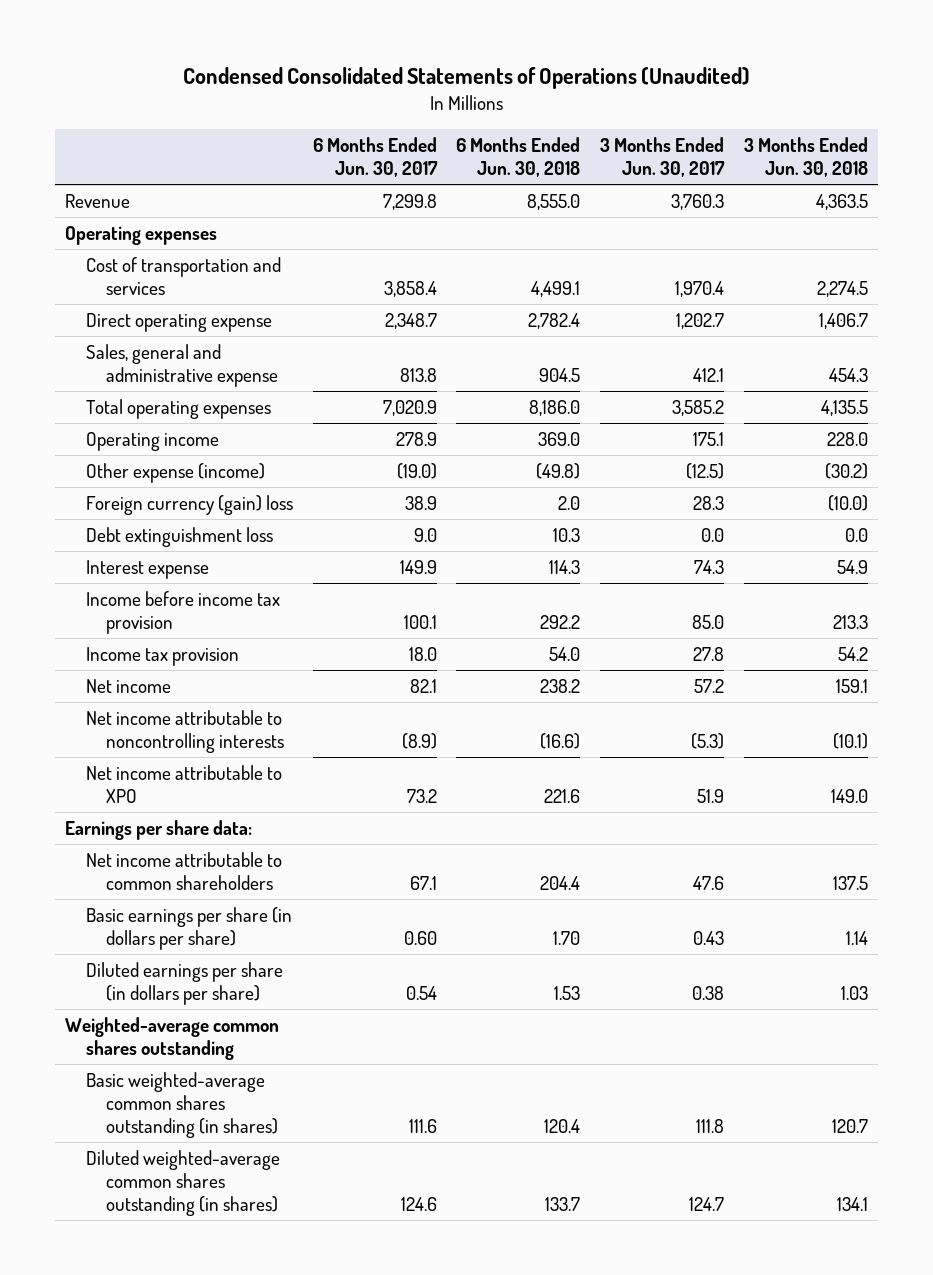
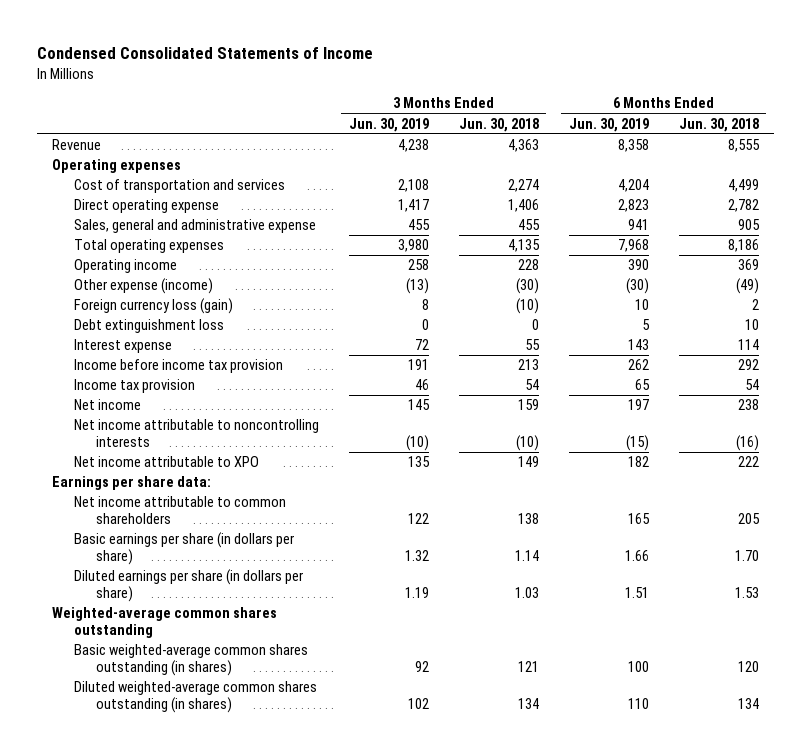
- Condensed Consolidated Statements of Operations (Unaudited)
+ Condensed Consolidated Statements of Income
- | 6 Months Ended Jun. 30, 2017 | 6 Months Ended Jun. 30, 2018 | 3 Months Ended Jun. 30, 2017 | 3 Months Ended Jun. 30, 2018
+ | 3 Months Ended Jun. 30, 2019 | 3 Months Ended Jun. 30, 2018 | 6 Months Ended Jun. 30, 2019 | 6 Months Ended Jun. 30, 2018
- Revenue | 7,299.8 | 8,555.0 | 3,760.3 | 4,363.5
+ Revenue | 4,238 | 4,363 | 8,358 | 8,555
- Cost of transportation and services | 3,858.4 | 4,499.1 | 1,970.4 | 2,274.5
- Direct operating expense | 2,348.7 | 2,782.4 | 1,202.7 | 1,406.7
- Sales, general and administrative expense | 813.8 | 904.5 | 412.1 | 454.3
- Total operating expenses | 7,020.9 | 8,186.0 | 3,585.2 | 4,135.5
- Operating income | 278.9 | 369.0 | 175.1 | 228.0
- Other expense (income) | (19.0) | (49.8) | (12.5) | (30.2)
- Foreign currency (gain) loss | 38.9 | 2.0 | 28.3 | (10.0)
- Debt extinguishment loss | 9.0 | 10.3 | 0.0 | 0.0
- Interest expense | 149.9 | 114.3 | 74.3 | 54.9
- Income before income tax provision | 100.1 | 292.2 | 85.0 | 213.3
- Income tax provision | 18.0 | 54.0 | 27.8 | 54.2
- Net income | 82.1 | 238.2 | 57.2 | 159.1
- Net income attributable to noncontrolling interests | (8.9) | (16.6) | (5.3) | (10.1)
- Net income attributable to XPO | 73.2 | 221.6 | 51.9 | 149.0
+ Cost of transportation and services | 2,108 | 2,274 | 4,204 | 4,499
+ Direct operating expense | 1,417 | 1,406 | 2,823 | 2,782
+ Sales, general and administrative expense | 455 | 455 | 941 | 905
+ Total operating expenses | 3,980 | 4,135 | 7,968 | 8,186
+ Operating income | 258 | 228 | 390 | 369
+ Other expense (income) | (13) | (30) | (30) | (49)
+ Foreign currency loss (gain) | 8 | (10) | 10 | 2
+ Debt extinguishment loss | 0 | 0 | 5 | 10
+ Interest expense | 72 | 55 | 143 | 114
+ Income before income tax provision | 191 | 213 | 262 | 292
+ Income tax provision | 46 | 54 | 65 | 54
+ Net income | 145 | 159 | 197 | 238
+ Net income attributable to noncontrolling interests | (10) | (10) | (15) | (16)
+ Net income attributable to XPO | 135 | 149 | 182 | 222
- Net income attributable to common shareholders | 67.1 | 204.4 | 47.6 | 137.5
+ Net income attributable to common shareholders | 122 | 138 | 165 | 205
- Basic weighted-average common shares outstanding (in shares) | 111.6 | 120.4 | 111.8 | 120.7
- Diluted weighted-average common shares outstanding (in shares) | 124.6 | 133.7 | 124.7 | 134.1
+ Basic weighted-average common shares outstanding (in shares) | 92 | 121 | 100 | 120
+ Diluted weighted-average common shares outstanding (in shares) | 102 | 134 | 110 | 134

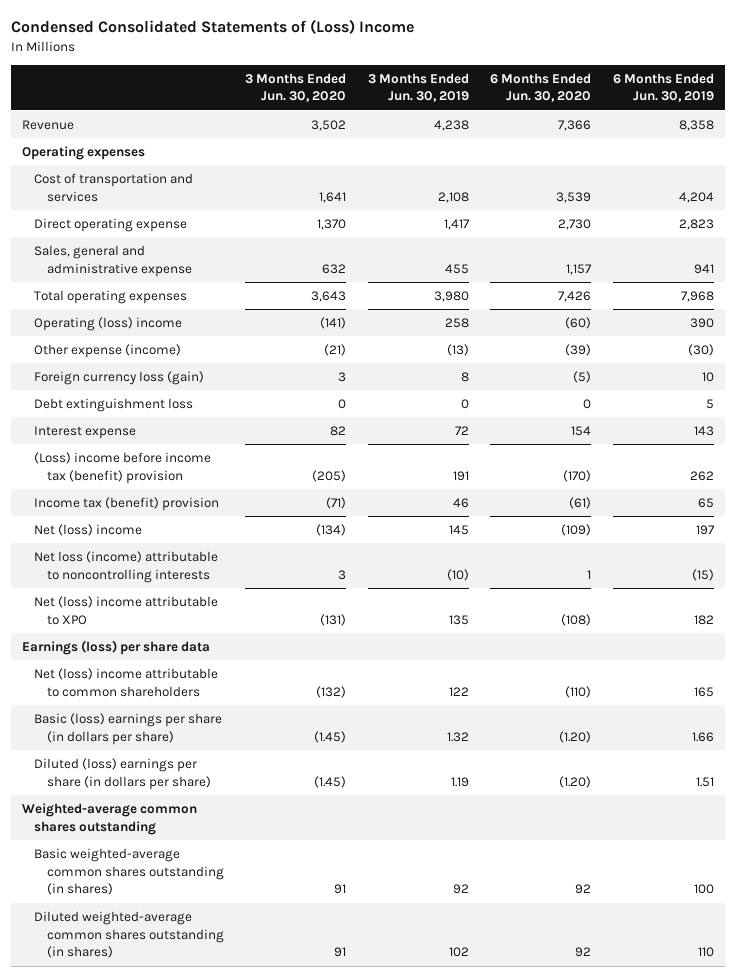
- Condensed Consolidated Statements of Income
+ Condensed Consolidated Statements of (Loss) Income
- | 3 Months Ended Jun. 30, 2019 | 3 Months Ended Jun. 30, 2018 | 6 Months Ended Jun. 30, 2019 | 6 Months Ended Jun. 30, 2018
+ | 3 Months Ended Jun. 30, 2020 | 3 Months Ended Jun. 30, 2019 | 6 Months Ended Jun. 30, 2020 | 6 Months Ended Jun. 30, 2019
- Operating income | 258 | 228 | 390 | 369
+ Operating (loss) income | (141) | 258 | (60) | 390
- Income before income tax provision | 191 | 213 | 262 | 292
- Income tax provision | 46 | 54 | 65 | 54
- Net income | 145 | 159 | 197 | 238
- Net income attributable to noncontrolling interests | (10) | (10) | (15) | (16)
- Net income attributable to XPO | 135 | 149 | 182 | 222
- Earnings per share data:
- Net income attributable to common shareholders | 122 | 138 | 165 | 205
- Basic earnings per share (in dollars per share) | 1.32 | 1.14 | 1.66 | 1.70
- Diluted earnings per share (in dollars per share) | 1.19 | 1.03 | 1.51 | 1.53
+ (Loss) income before income tax (benefit) provision | (205) | 191 | (170) | 262
+ Income tax (benefit) provision | (71) | 46 | (61) | 65
+ Net (loss) income | (134) | 145 | (109) | 197
+ Net loss (income) attributable to noncontrolling interests | 3 | (10) | 1 | (15)
+ Net (loss) income attributable to XPO | (131) | 135 | (108) | 182
+ Earnings (loss) per share data
+ Net (loss) income attributable to common shareholders | (132) | 122 | (110) | 165
+ Basic (loss) earnings per share (in dollars per share) | (1.45) | 1.32 | (1.20) | 1.66
+ Diluted (loss) earnings per share (in dollars per share) | (1.45) | 1.19 | (1.20) | 1.51

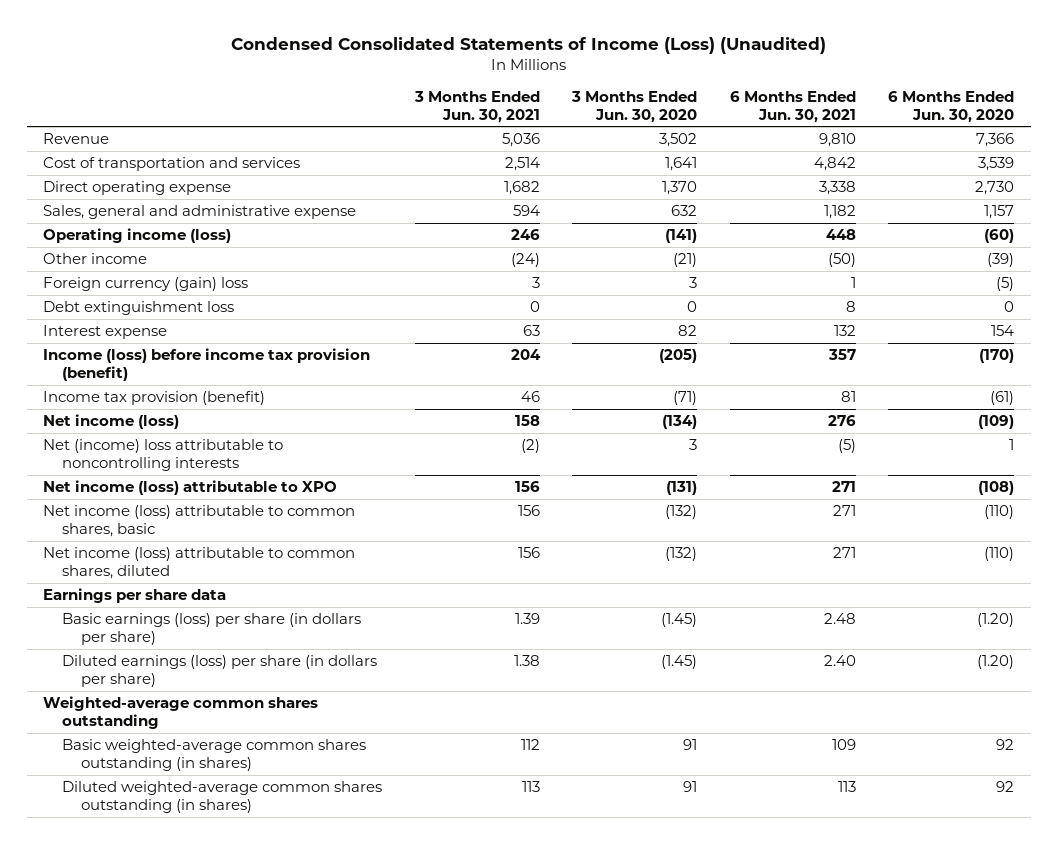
- Condensed Consolidated Statements of (Loss) Income
+ Condensed Consolidated Statements of Income (Loss) (Unaudited)
- | 3 Months Ended Jun. 30, 2020 | 3 Months Ended Jun. 30, 2019 | 6 Months Ended Jun. 30, 2020 | 6 Months Ended Jun. 30, 2019
+ | 3 Months Ended Jun. 30, 2021 | 3 Months Ended Jun. 30, 2020 | 6 Months Ended Jun. 30, 2021 | 6 Months Ended Jun. 30, 2020
- Operating expenses
- Total operating expenses | 3,643 | 3,980 | 7,426 | 7,968
- Operating (loss) income | (141) | 258 | (60) | 390
- Other expense (income) | (21) | (13) | (39) | (30)
- Foreign currency loss (gain) | 3 | 8 | (5) | 10
+ Operating income (loss) | 246 | (141) | 448 | (60)
+ Other income | (24) | (21) | (50) | (39)
+ Foreign currency (gain) loss | 3 | 3 | 1 | (5)
- (Loss) income before income tax (benefit) provision | (205) | 191 | (170) | 262
- Income tax (benefit) provision | (71) | 46 | (61) | 65
- Net (loss) income | (134) | 145 | (109) | 197
- Net loss (income) attributable to noncontrolling interests | 3 | (10) | 1 | (15)
- Net (loss) income attributable to XPO | (131) | 135 | (108) | 182
- Earnings (loss) per share data
- Net (loss) income attributable to common shareholders | (132) | 122 | (110) | 165
- Basic (loss) earnings per share (in dollars per share) | (1.45) | 1.32 | (1.20) | 1.66
- Diluted (loss) earnings per share (in dollars per share) | (1.45) | 1.19 | (1.20) | 1.51
+ Income (loss) before income tax provision (benefit) | 204 | (205) | 357 | (170)
+ Income tax provision (benefit) | 46 | (71) | 81 | (61)
+ Net income (loss) | 158 | (134) | 276 | (109)
+ Net (income) loss attributable to noncontrolling interests | (2) | 3 | (5) | 1
+ Net income (loss) attributable to XPO | 156 | (131) | 271 | (108)
+ Net income (loss) attributable to common shares, basic | 156 | (132) | 271 | (110)
+ Net income (loss) attributable to common shares, diluted | 156 | (132) | 271 | (110)
+ Earnings per share data
+ Basic earnings (loss) per share (in dollars per share) | 1.39 | (1.45) | 2.48 | (1.20)
+ Diluted earnings (loss) per share (in dollars per share) | 1.38 | (1.45) | 2.40 | (1.20)

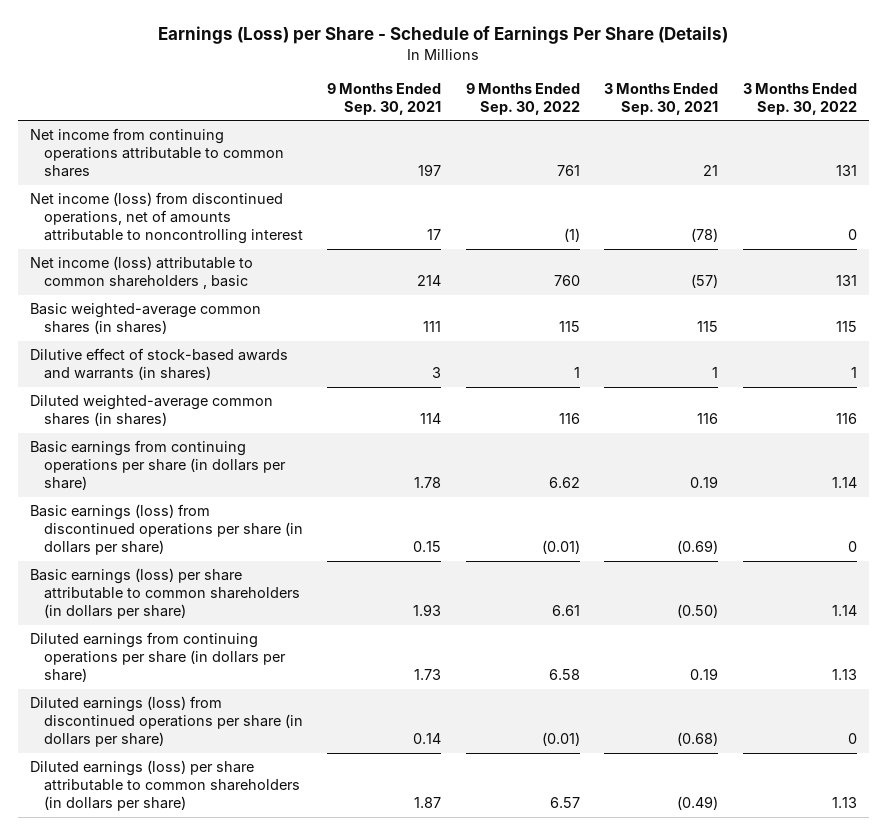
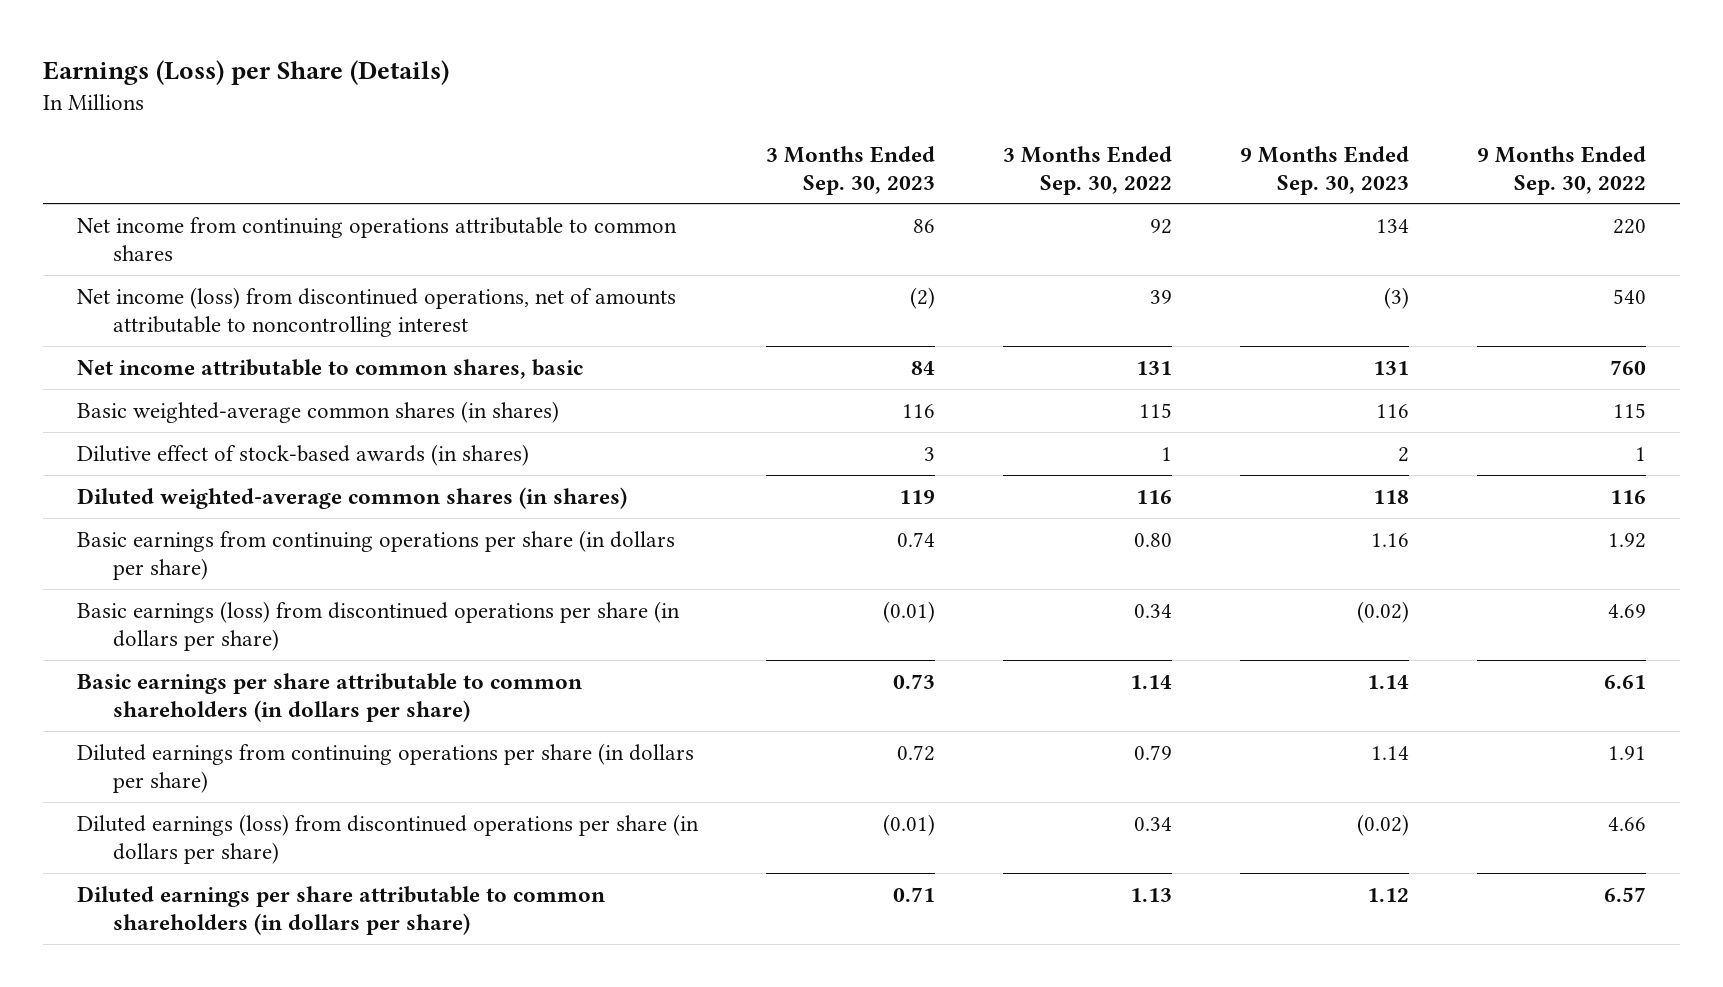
- Earnings (Loss) per Share - Schedule of Earnings Per Share (Details)
+ Earnings (Loss) per Share (Details)
- | 9 Months Ended Sep. 30, 2021 | 9 Months Ended Sep. 30, 2022 | 3 Months Ended Sep. 30, 2021 | 3 Months Ended Sep. 30, 2022
+ | 3 Months Ended Sep. 30, 2023 | 3 Months Ended Sep. 30, 2022 | 9 Months Ended Sep. 30, 2023 | 9 Months Ended Sep. 30, 2022
- Net income from continuing operations attributable to common shares | 197 | 761 | 21 | 131
- Net income (loss) from discontinued operations, net of amounts attributable to noncontrolling interest | 17 | (1) | (78) | 0
- Net income (loss) attributable to common shareholders , basic | 214 | 760 | (57) | 131
+ Net income from continuing operations attributable to common shares | 86 | 92 | 134 | 220
+ Net income (loss) from discontinued operations, net of amounts attributable to noncontrolling interest | (2) | 39 | (3) | 540
+ Net income attributable to common shares, basic | 84 | 131 | 131 | 760
- Dilutive effect of stock-based awards and warrants (in shares) | 3 | 1 | 1 | 1
+ Dilutive effect of stock-based awards (in shares) | 3 | 1 | 2 | 1
- Basic earnings from continuing operations per share (in dollars per share) | 1.78 | 6.62 | 0.19 | 1.14
- Basic earnings (loss) from discontinued operations per share (in dollars per share) | 0.15 | (0.01) | (0.69) | 0
- Basic earnings (loss) per share attributable to common shareholders (in dollars per share) | 1.93 | 6.61 | (0.50) | 1.14
- Diluted earnings from continuing operations per share (in dollars per share) | 1.73 | 6.58 | 0.19 | 1.13
- Diluted earnings (loss) from discontinued operations per share (in dollars per share) | 0.14 | (0.01) | (0.68) | 0
- Diluted earnings (loss) per share attributable to common shareholders (in dollars per share) | 1.87 | 6.57 | (0.49) | 1.13
+ Basic earnings from continuing operations per share (in dollars per share) | 0.74 | 0.80 | 1.16 | 1.92
+ Basic earnings (loss) from discontinued operations per share (in dollars per share) | (0.01) | 0.34 | (0.02) | 4.69
+ Basic earnings per share attributable to common shareholders (in dollars per share) | 0.73 | 1.14 | 1.14 | 6.61
+ Diluted earnings from continuing operations per share (in dollars per share) | 0.72 | 0.79 | 1.14 | 1.91
+ Diluted earnings (loss) from discontinued operations per share (in dollars per share) | (0.01) | 0.34 | (0.02) | 4.66
+ Diluted earnings per share attributable to common shareholders (in dollars per share) | 0.71 | 1.13 | 1.12 | 6.57

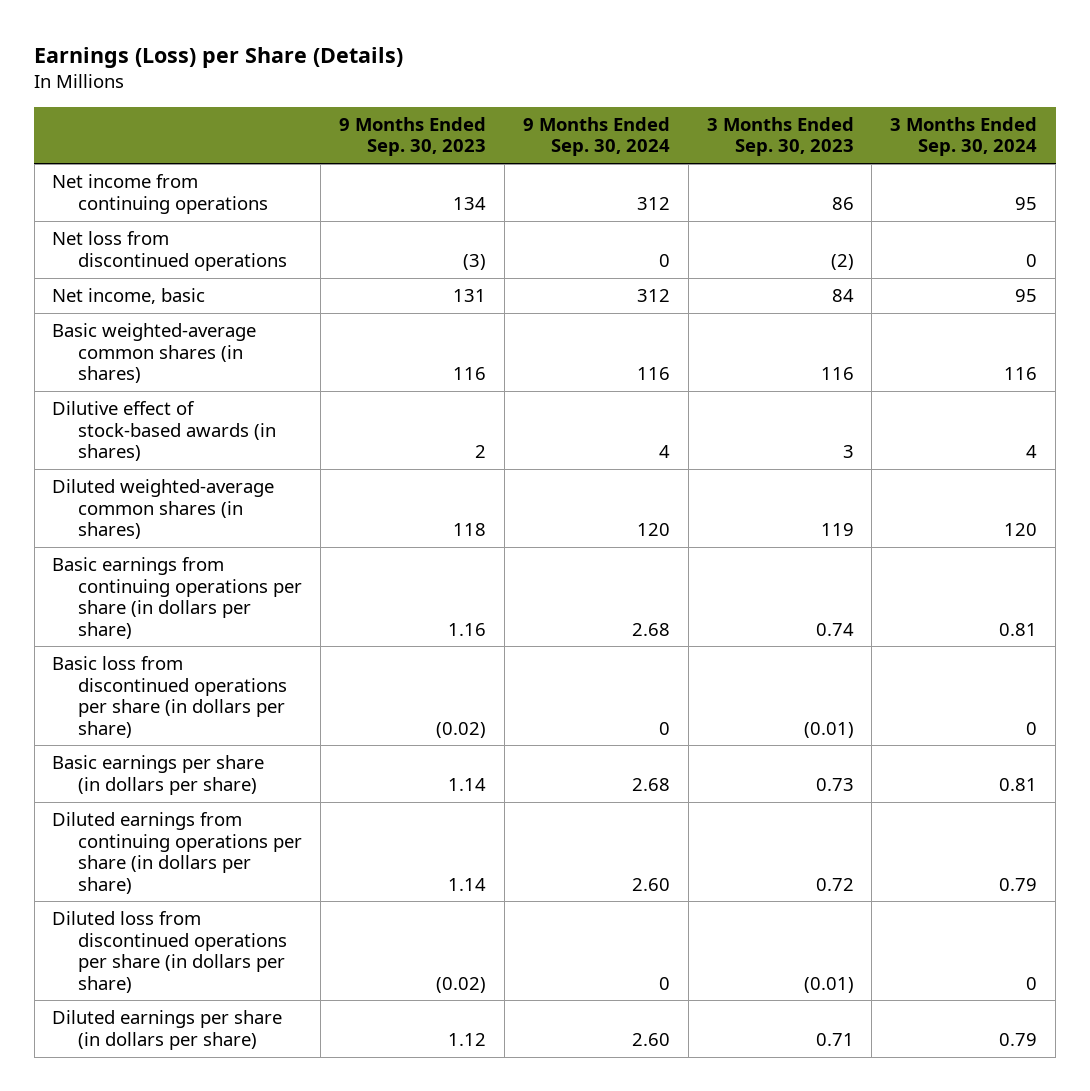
- | 3 Months Ended Sep. 30, 2023 | 3 Months Ended Sep. 30, 2022 | 9 Months Ended Sep. 30, 2023 | 9 Months Ended Sep. 30, 2022
+ | 9 Months Ended Sep. 30, 2023 | 9 Months Ended Sep. 30, 2024 | 3 Months Ended Sep. 30, 2023 | 3 Months Ended Sep. 30, 2024
- Net income from continuing operations attributable to common shares | 86 | 92 | 134 | 220
- Net income (loss) from discontinued operations, net of amounts attributable to noncontrolling interest | (2) | 39 | (3) | 540
- Net income attributable to common shares, basic | 84 | 131 | 131 | 760
+ Net income from continuing operations | 134 | 312 | 86 | 95
+ Net loss from discontinued operations | (3) | 0 | (2) | 0
+ Net income, basic | 131 | 312 | 84 | 95
- Basic earnings (loss) from discontinued operations per share (in dollars per share) | (0.01) | 0.34 | (0.02) | 4.69
- Basic earnings per share attributable to common shareholders (in dollars per share) | 0.73 | 1.14 | 1.14 | 6.61
+ Basic loss from discontinued operations per share (in dollars per share) | (0.02) | 0 | (0.01) | 0
+ Basic earnings per share (in dollars per share) | 1.14 | 2.68 | 0.73 | 0.81
- Diluted earnings (loss) from discontinued operations per share (in dollars per share) | (0.01) | 0.34 | (0.02) | 4.66
- Diluted earnings per share attributable to common shareholders (in dollars per share) | 0.71 | 1.13 | 1.12 | 6.57
+ Diluted loss from discontinued operations per share (in dollars per share) | (0.02) | 0 | (0.01) | 0
+ Diluted earnings per share (in dollars per share) | 1.12 | 2.60 | 0.71 | 0.79

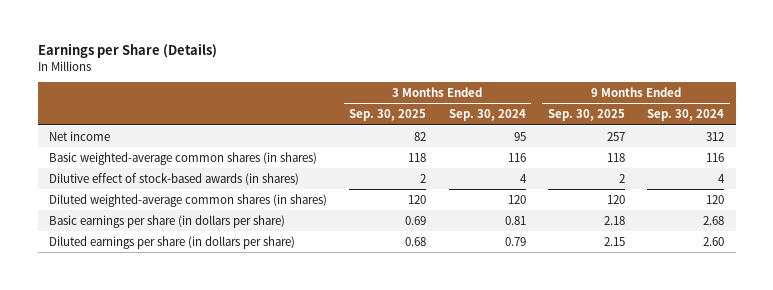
- Earnings (Loss) per Share (Details)
+ Earnings per Share (Details)
- | 9 Months Ended Sep. 30, 2023 | 9 Months Ended Sep. 30, 2024 | 3 Months Ended Sep. 30, 2023 | 3 Months Ended Sep. 30, 2024
+ | 3 Months Ended Sep. 30, 2025 | 3 Months Ended Sep. 30, 2024 | 9 Months Ended Sep. 30, 2025 | 9 Months Ended Sep. 30, 2024
- Net income from continuing operations | 134 | 312 | 86 | 95
- Net loss from discontinued operations | (3) | 0 | (2) | 0
- Net income, basic | 131 | 312 | 84 | 95
+ Net income | 82 | 95 | 257 | 312
- Basic earnings from continuing operations per share (in dollars per share) | 1.16 | 2.68 | 0.74 | 0.81
- Basic loss from discontinued operations per share (in dollars per share) | (0.02) | 0 | (0.01) | 0
- Diluted earnings from continuing operations per share (in dollars per share) | 1.14 | 2.60 | 0.72 | 0.79
- Diluted loss from discontinued operations per share (in dollars per share) | (0.02) | 0 | (0.01) | 0

